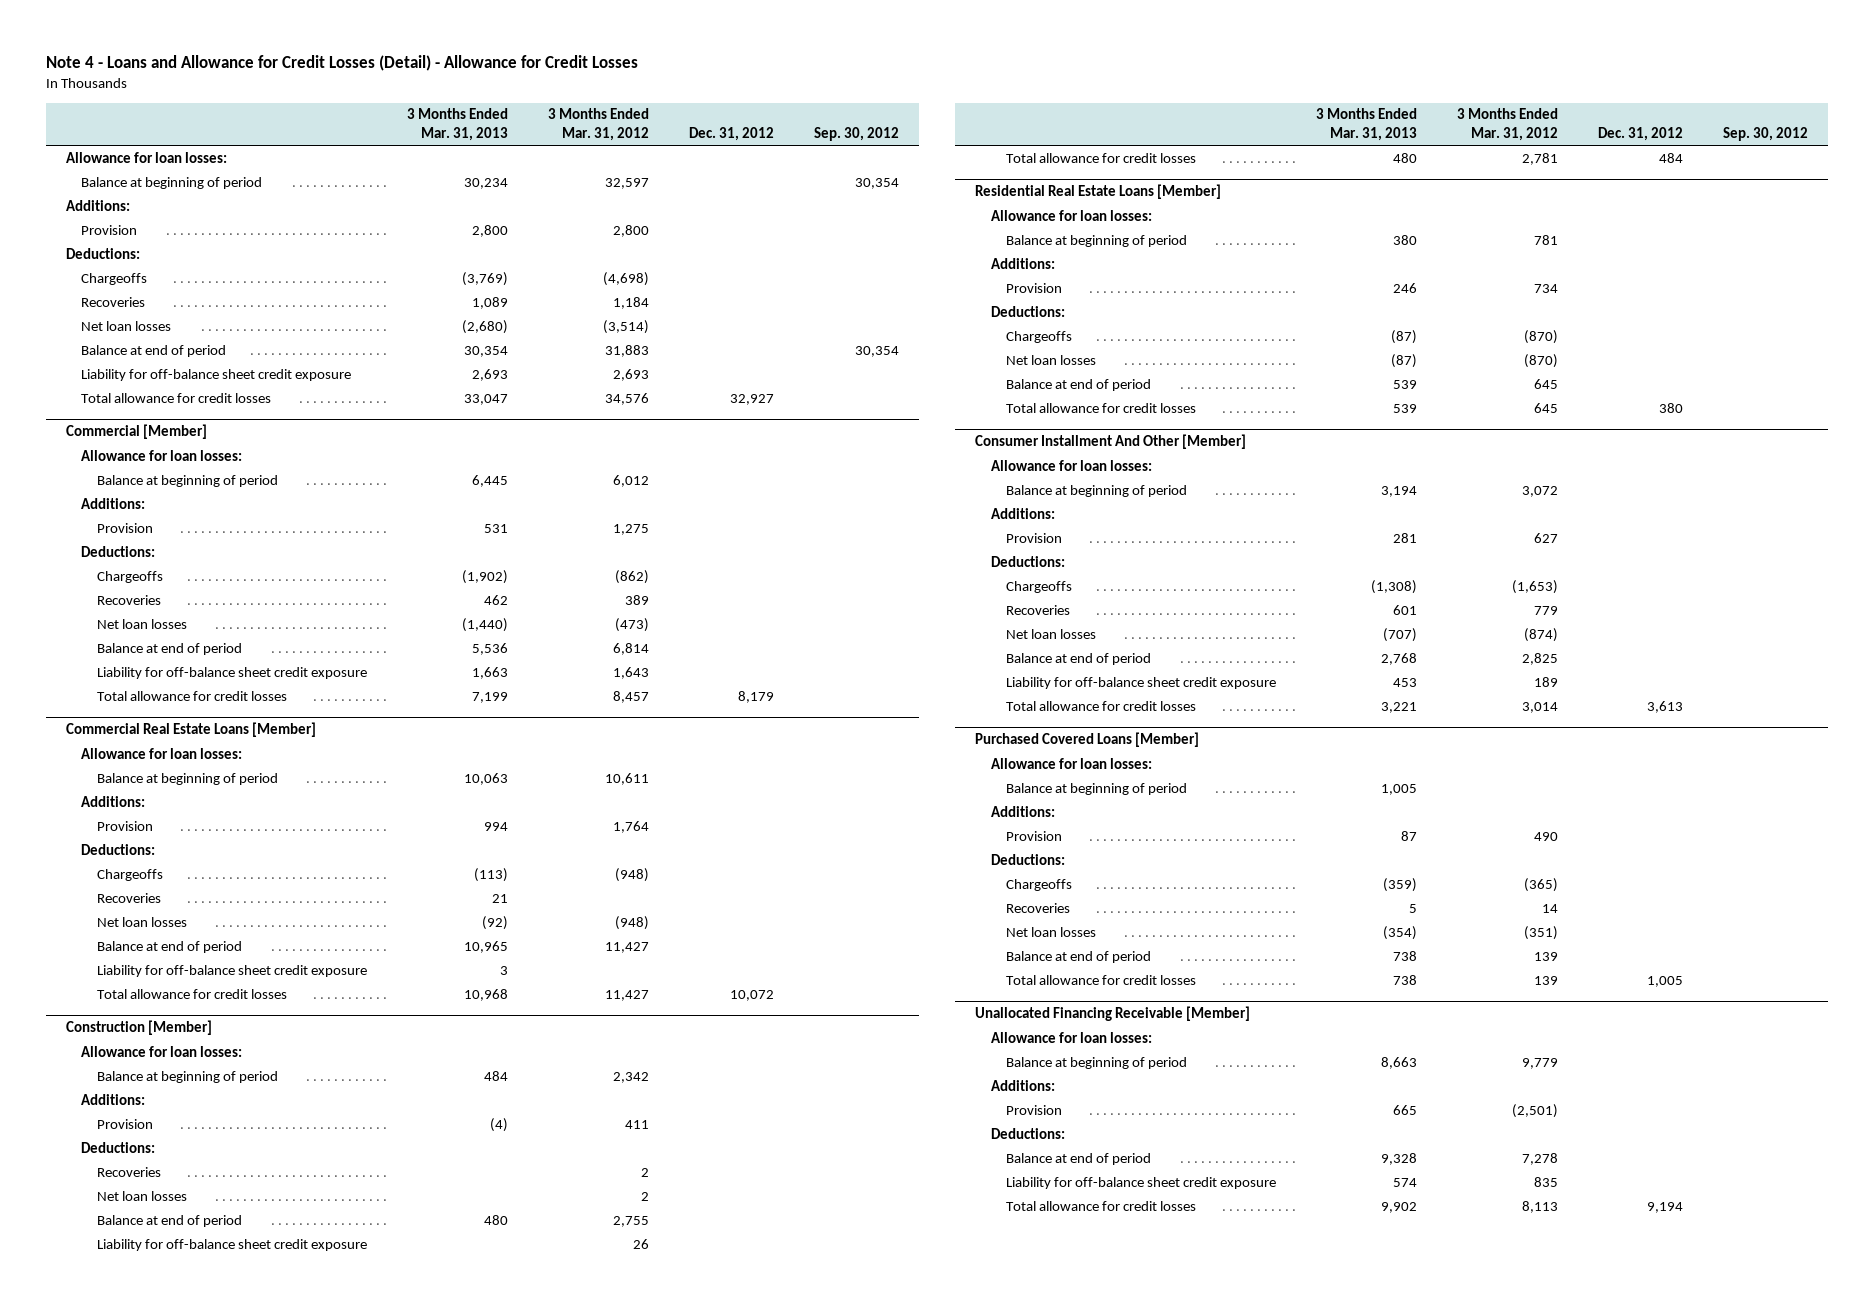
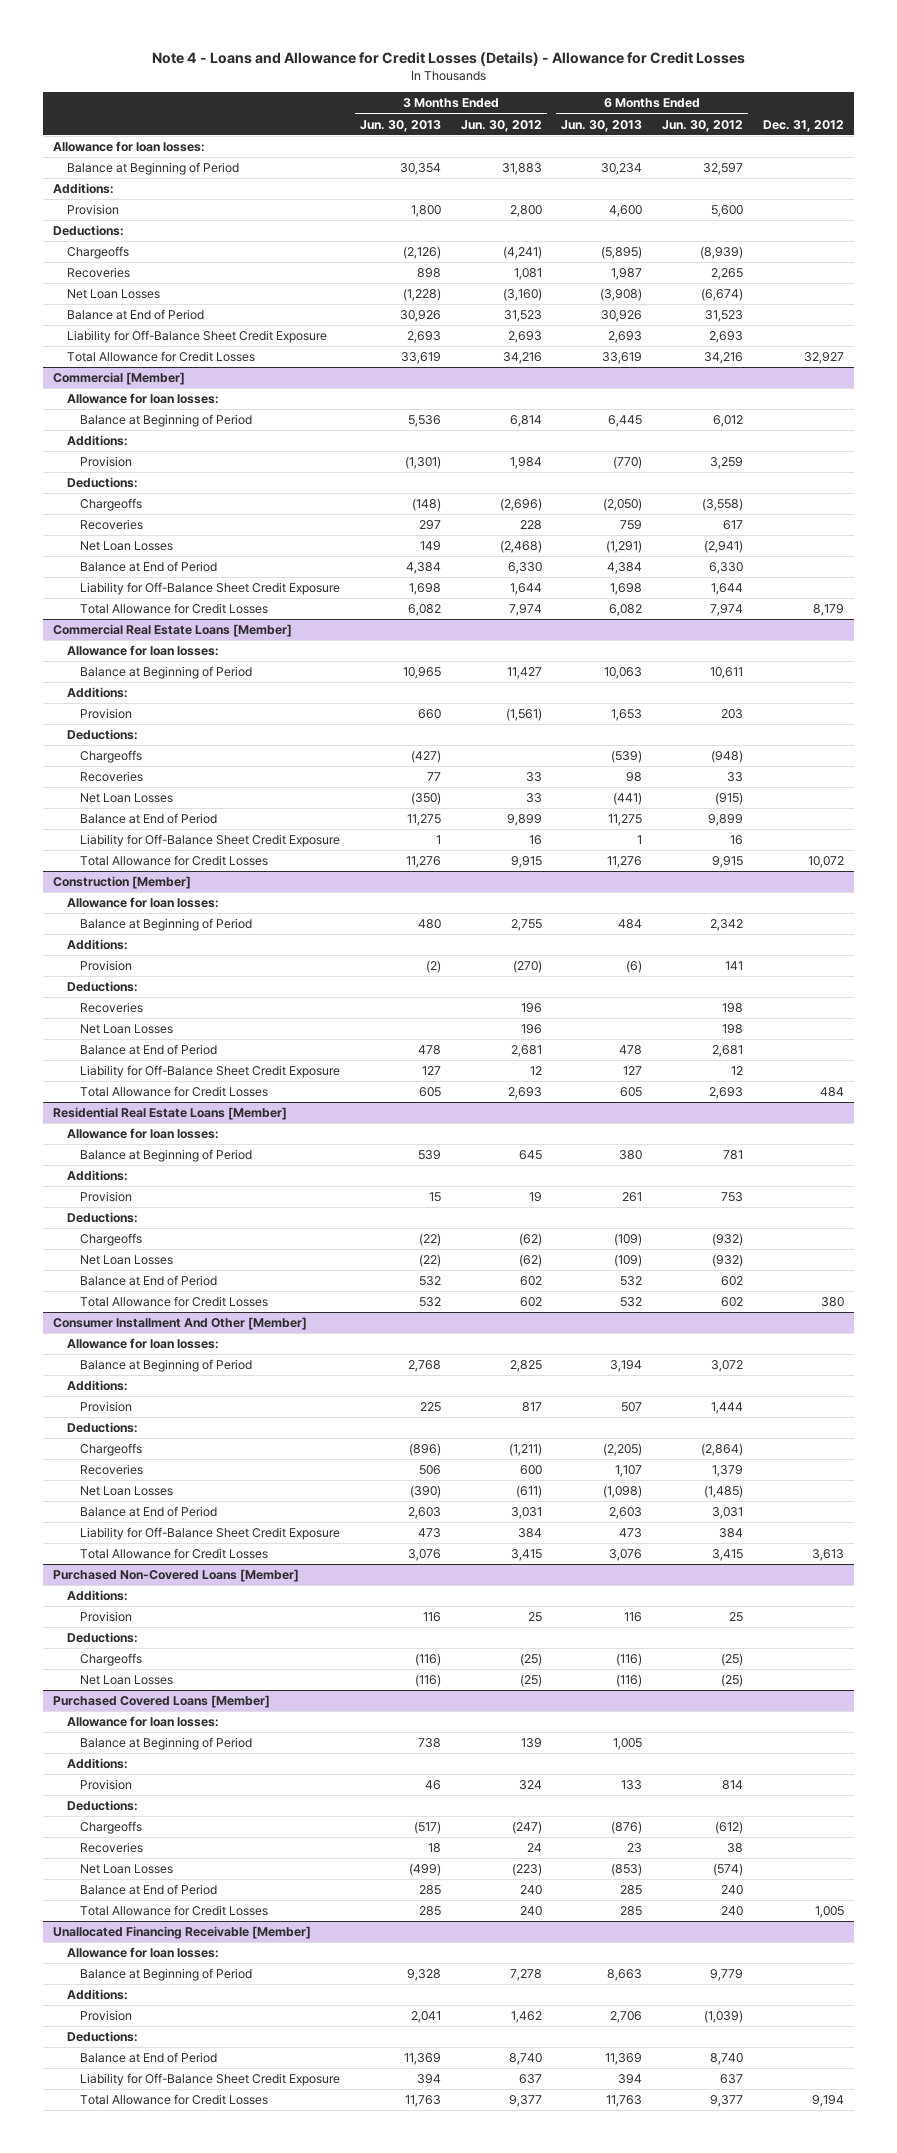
- Note 4 - Loans and Allowance for Credit Losses (Detail) - Allowance for Credit Losses
+ Note 4 - Loans and Allowance for Credit Losses (Details) - Allowance for Credit Losses
- | 3 Months Ended Mar. 31, 2013 | 3 Months Ended Mar. 31, 2012 | Dec. 31, 2012 | Sep. 30, 2012
+ | 3 Months Ended Jun. 30, 2013 | 3 Months Ended Jun. 30, 2012 | 6 Months Ended Jun. 30, 2013 | 6 Months Ended Jun. 30, 2012 | Dec. 31, 2012
- Balance at beginning of period | 30,234 | 32,597 | | 30,354
+ Balance at Beginning of Period | 30,354 | 31,883 | 30,234 | 32,597 |
- Net loan losses | (2,680) | (3,514) | |
- Balance at end of period | 30,354 | 31,883 | | 30,354
- Liability for off-balance sheet credit exposure | 2,693 | 2,693 | |
- Total allowance for credit losses | 33,047 | 34,576 | 32,927 |
+ Net Loan Losses | (1,228) | (3,160) | (3,908) | (6,674) |
+ Balance at End of Period | 30,926 | 31,523 | 30,926 | 31,523 |
+ Liability for Off-Balance Sheet Credit Exposure | 2,693 | 2,693 | 2,693 | 2,693 |
+ Total Allowance for Credit Losses | 33,619 | 34,216 | 33,619 | 34,216 | 32,927
@ Commercial [Member]
- Balance at beginning of period | 6,445 | 6,012 | |
+ Balance at Beginning of Period | 5,536 | 6,814 | 6,445 | 6,012 |
- Net loan losses | (1,440) | (473) | |
- Balance at end of period | 5,536 | 6,814 | |
- Liability for off-balance sheet credit exposure | 1,663 | 1,643 | |
- Total allowance for credit losses | 7,199 | 8,457 | 8,179 |
+ Net Loan Losses | 149 | (2,468) | (1,291) | (2,941) |
+ Balance at End of Period | 4,384 | 6,330 | 4,384 | 6,330 |
+ Liability for Off-Balance Sheet Credit Exposure | 1,698 | 1,644 | 1,698 | 1,644 |
+ Total Allowance for Credit Losses | 6,082 | 7,974 | 6,082 | 7,974 | 8,179
@ Commercial Real Estate Loans [Member]
- Balance at beginning of period | 10,063 | 10,611 | |
+ Balance at Beginning of Period | 10,965 | 11,427 | 10,063 | 10,611 |
- Net loan losses | (92) | (948) | |
- Balance at end of period | 10,965 | 11,427 | |
- Liability for off-balance sheet credit exposure | 3 | | |
- Total allowance for credit losses | 10,968 | 11,427 | 10,072 |
+ Net Loan Losses | (350) | 33 | (441) | (915) |
+ Balance at End of Period | 11,275 | 9,899 | 11,275 | 9,899 |
+ Liability for Off-Balance Sheet Credit Exposure | 1 | 16 | 1 | 16 |
+ Total Allowance for Credit Losses | 11,276 | 9,915 | 11,276 | 9,915 | 10,072
@ Construction [Member]
- Balance at beginning of period | 484 | 2,342 | |
+ Balance at Beginning of Period | 480 | 2,755 | 484 | 2,342 |
- Net loan losses | | 2 | |
- Balance at end of period | 480 | 2,755 | |
- Liability for off-balance sheet credit exposure | | 26 | |
- Total allowance for credit losses | 480 | 2,781 | 484 |
+ Net Loan Losses | | 196 | | 198 |
+ Balance at End of Period | 478 | 2,681 | 478 | 2,681 |
+ Liability for Off-Balance Sheet Credit Exposure | 127 | 12 | 127 | 12 |
+ Total Allowance for Credit Losses | 605 | 2,693 | 605 | 2,693 | 484
@ Residential Real Estate Loans [Member]
- Balance at beginning of period | 380 | 781 | |
+ Balance at Beginning of Period | 539 | 645 | 380 | 781 |
- Net loan losses | (87) | (870) | |
- Balance at end of period | 539 | 645 | |
- Total allowance for credit losses | 539 | 645 | 380 |
+ Net Loan Losses | (22) | (62) | (109) | (932) |
+ Balance at End of Period | 532 | 602 | 532 | 602 |
+ Total Allowance for Credit Losses | 532 | 602 | 532 | 602 | 380
@ Consumer Installment And Other [Member]
- Balance at beginning of period | 3,194 | 3,072 | |
+ Balance at Beginning of Period | 2,768 | 2,825 | 3,194 | 3,072 |
- Net loan losses | (707) | (874) | |
- Balance at end of period | 2,768 | 2,825 | |
- Liability for off-balance sheet credit exposure | 453 | 189 | |
- Total allowance for credit losses | 3,221 | 3,014 | 3,613 |
+ Net Loan Losses | (390) | (611) | (1,098) | (1,485) |
+ Balance at End of Period | 2,603 | 3,031 | 2,603 | 3,031 |
+ Liability for Off-Balance Sheet Credit Exposure | 473 | 384 | 473 | 384 |
+ Total Allowance for Credit Losses | 3,076 | 3,415 | 3,076 | 3,415 | 3,613
+ Purchased Non-Covered Loans [Member]
+ Additions:
+ Provision | 116 | 25 | 116 | 25 |
+ Deductions:
+ Chargeoffs | (116) | (25) | (116) | (25) |
+ Net Loan Losses | (116) | (25) | (116) | (25) |
@ Purchased Covered Loans [Member]
- Balance at beginning of period | 1,005 | | |
+ Balance at Beginning of Period | 738 | 139 | 1,005 | |
- Net loan losses | (354) | (351) | |
- Balance at end of period | 738 | 139 | |
- Total allowance for credit losses | 738 | 139 | 1,005 |
+ Net Loan Losses | (499) | (223) | (853) | (574) |
+ Balance at End of Period | 285 | 240 | 285 | 240 |
+ Total Allowance for Credit Losses | 285 | 240 | 285 | 240 | 1,005
@ Unallocated Financing Receivable [Member]
- Balance at beginning of period | 8,663 | 9,779 | |
+ Balance at Beginning of Period | 9,328 | 7,278 | 8,663 | 9,779 |
- Balance at end of period | 9,328 | 7,278 | |
- Liability for off-balance sheet credit exposure | 574 | 835 | |
- Total allowance for credit losses | 9,902 | 8,113 | 9,194 |
+ Balance at End of Period | 11,369 | 8,740 | 11,369 | 8,740 |
+ Liability for Off-Balance Sheet Credit Exposure | 394 | 637 | 394 | 637 |
+ Total Allowance for Credit Losses | 11,763 | 9,377 | 11,763 | 9,377 | 9,194

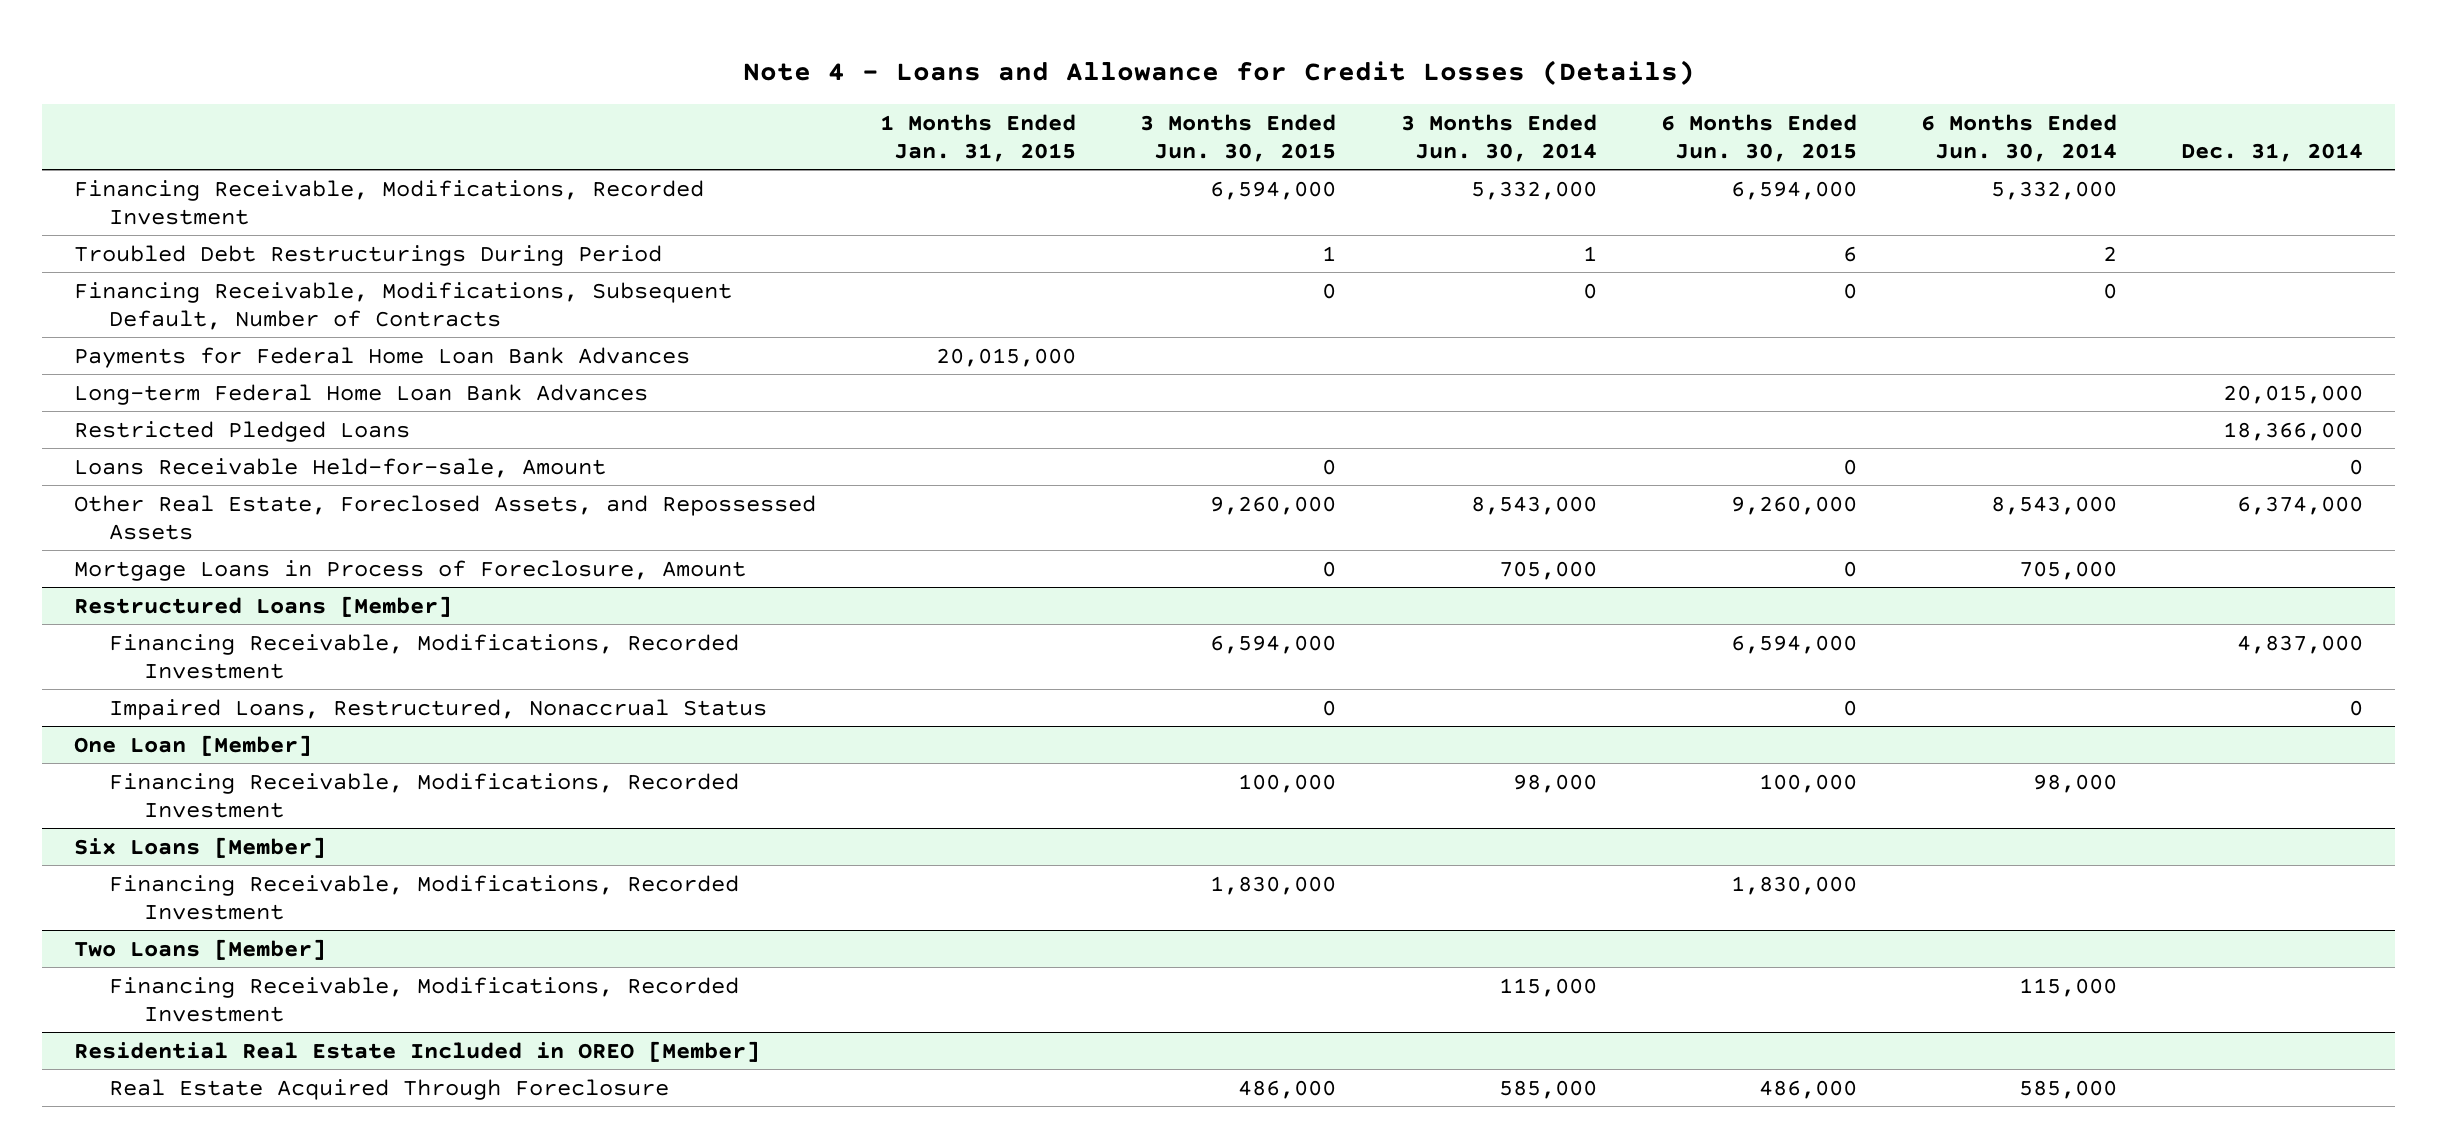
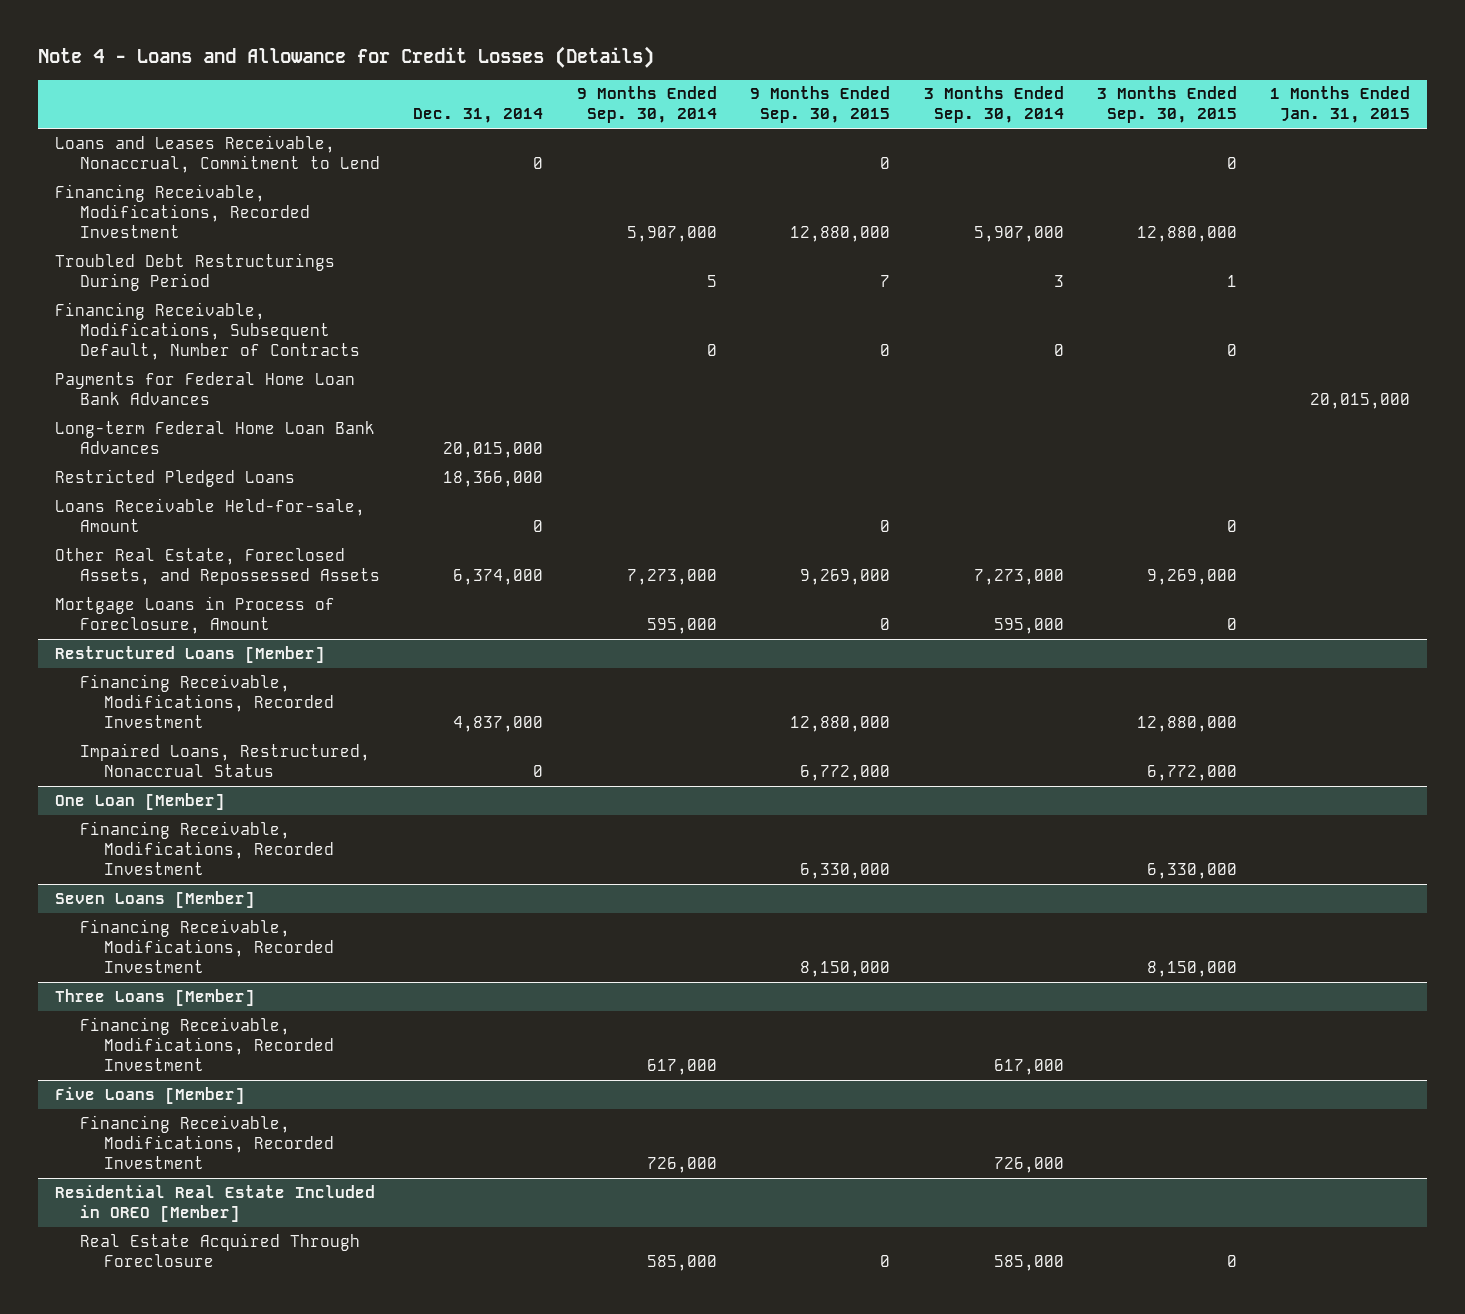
- | 1 Months Ended Jan. 31, 2015 | 3 Months Ended Jun. 30, 2015 | 3 Months Ended Jun. 30, 2014 | 6 Months Ended Jun. 30, 2015 | 6 Months Ended Jun. 30, 2014 | Dec. 31, 2014
+ | Dec. 31, 2014 | 9 Months Ended Sep. 30, 2014 | 9 Months Ended Sep. 30, 2015 | 3 Months Ended Sep. 30, 2014 | 3 Months Ended Sep. 30, 2015 | 1 Months Ended Jan. 31, 2015
+ Loans and Leases Receivable, Nonaccrual, Commitment to Lend | 0 | | 0 | | 0 |
- Six Loans [Member]
- Financing Receivable, Modifications, Recorded Investment | | 1,830,000 | | 1,830,000 | |
- Two Loans [Member]
- Financing Receivable, Modifications, Recorded Investment | | | 115,000 | | 115,000 |
+ Seven Loans [Member]
+ Financing Receivable, Modifications, Recorded Investment | | | 8,150,000 | | 8,150,000 |
+ Three Loans [Member]
+ Financing Receivable, Modifications, Recorded Investment | | 617,000 | | 617,000 | |
+ Five Loans [Member]
+ Financing Receivable, Modifications, Recorded Investment | | 726,000 | | 726,000 | |

